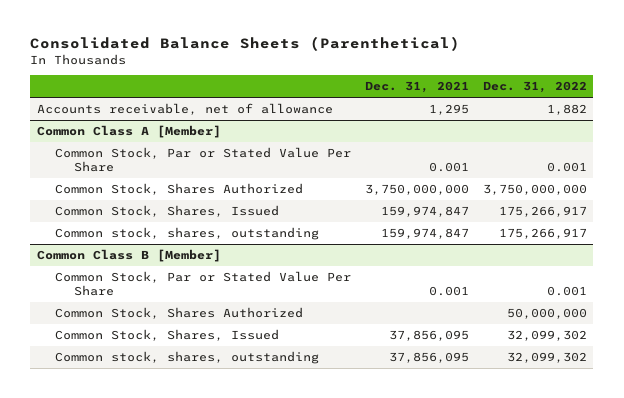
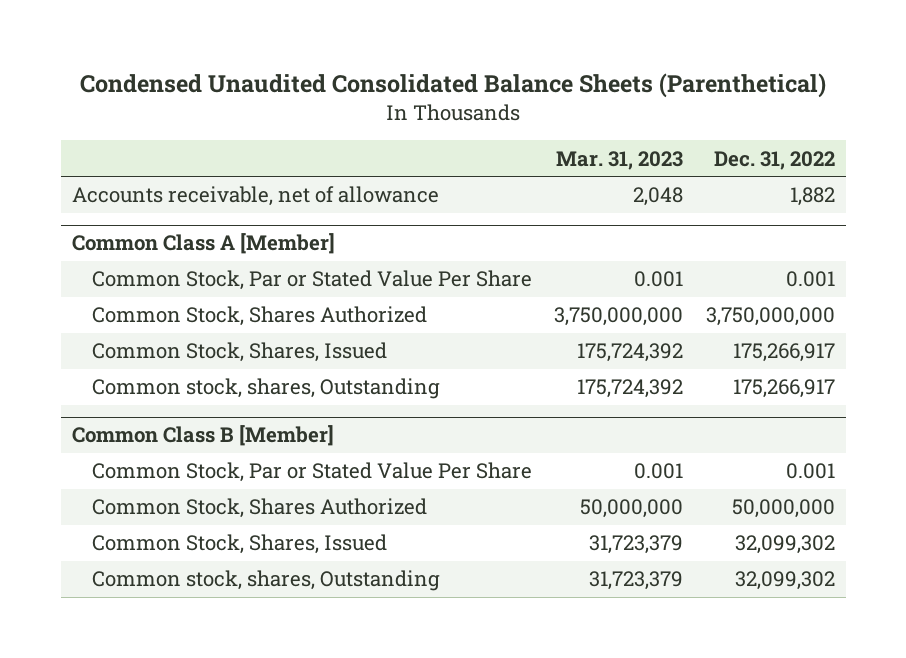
- Consolidated Balance Sheets (Parenthetical)
+ Condensed Unaudited Consolidated Balance Sheets (Parenthetical)
- | Dec. 31, 2021 | Dec. 31, 2022
+ | Mar. 31, 2023 | Dec. 31, 2022
@ Common Class A [Member]
- Common stock, shares, outstanding | 159,974,847 | 175,266,917
+ Common stock, shares, Outstanding | 175,724,392 | 175,266,917
@ Common Class B [Member]
- Common stock, shares, outstanding | 37,856,095 | 32,099,302
+ Common stock, shares, Outstanding | 31,723,379 | 32,099,302

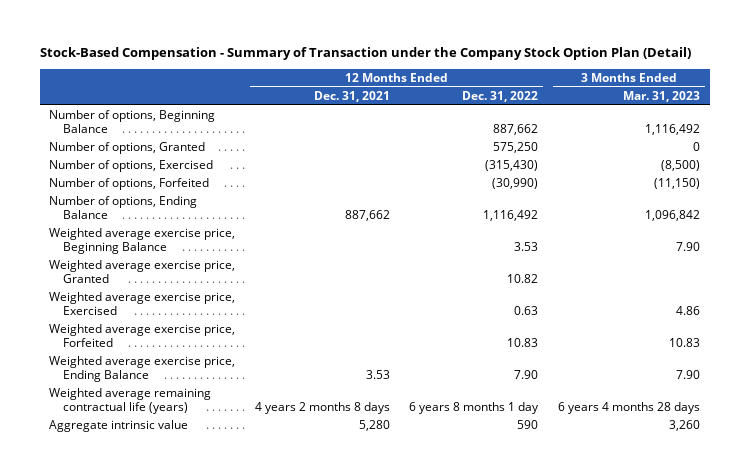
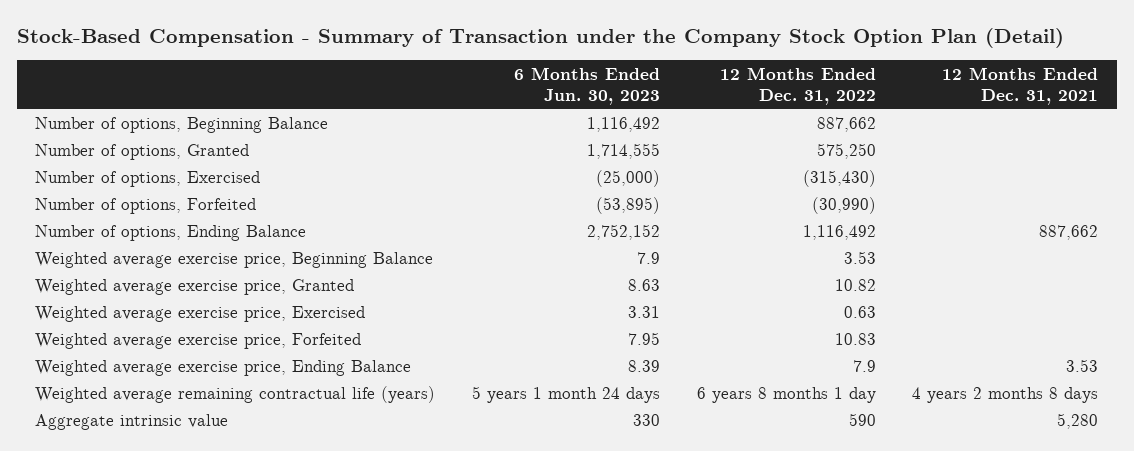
- | 12 Months Ended Dec. 31, 2021 | 12 Months Ended Dec. 31, 2022 | 3 Months Ended Mar. 31, 2023
+ | 6 Months Ended Jun. 30, 2023 | 12 Months Ended Dec. 31, 2022 | 12 Months Ended Dec. 31, 2021
- Weighted average exercise price, Ending Balance | 3.53 | 7.90 | 7.90
+ Weighted average exercise price, Ending Balance | 8.39 | 7.9 | 3.53

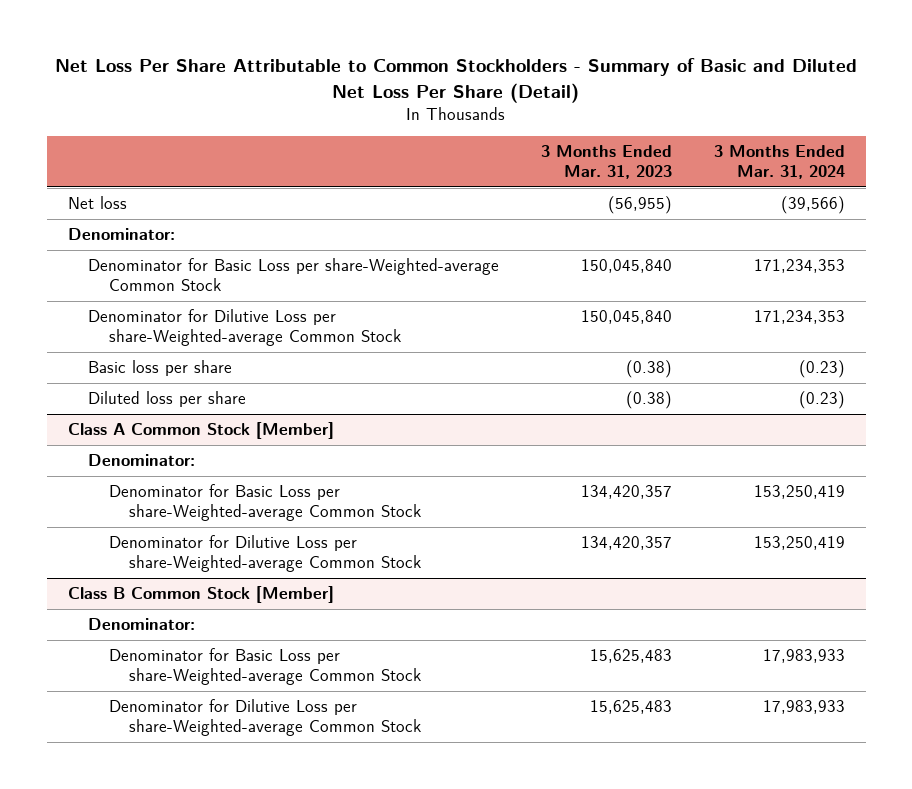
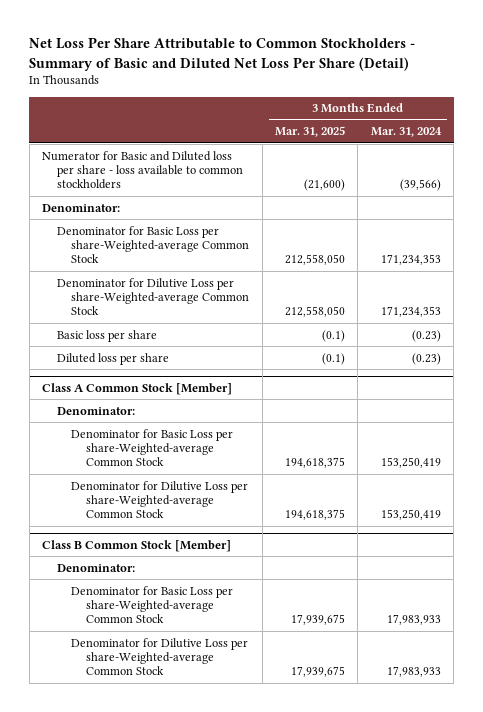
- | 3 Months Ended Mar. 31, 2023 | 3 Months Ended Mar. 31, 2024
+ | 3 Months Ended Mar. 31, 2025 | 3 Months Ended Mar. 31, 2024
- Net loss | (56,955) | (39,566)
+ Numerator for Basic and Diluted loss per share - loss available to common stockholders | (21,600) | (39,566)

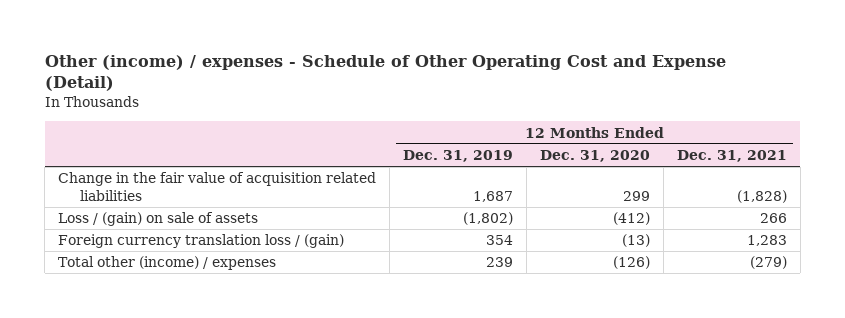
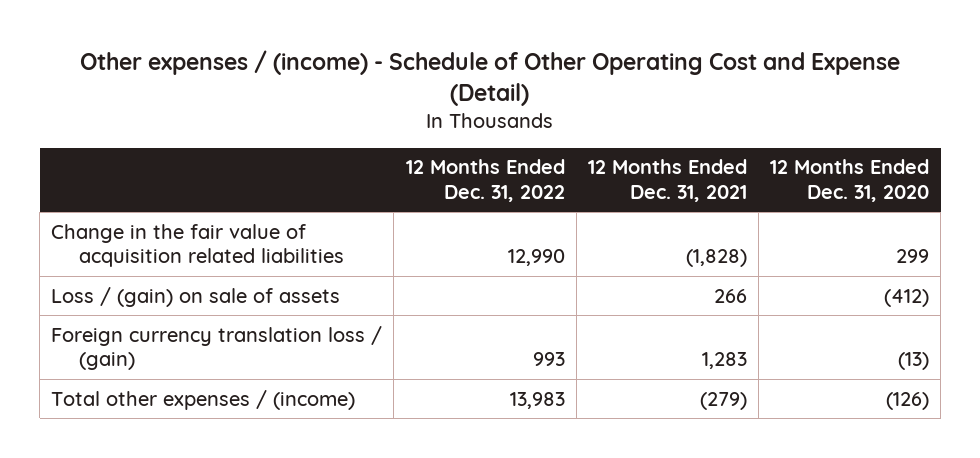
- Other (income) / expenses - Schedule of Other Operating Cost and Expense (Detail)
+ Other expenses / (income) - Schedule of Other Operating Cost and Expense (Detail)
- | 12 Months Ended Dec. 31, 2019 | 12 Months Ended Dec. 31, 2020 | 12 Months Ended Dec. 31, 2021
+ | 12 Months Ended Dec. 31, 2022 | 12 Months Ended Dec. 31, 2021 | 12 Months Ended Dec. 31, 2020
- Total other (income) / expenses | 239 | (126) | (279)
+ Total other expenses / (income) | 13,983 | (279) | (126)

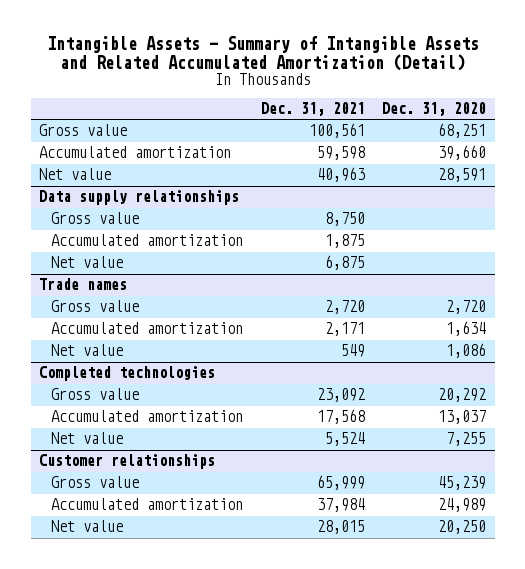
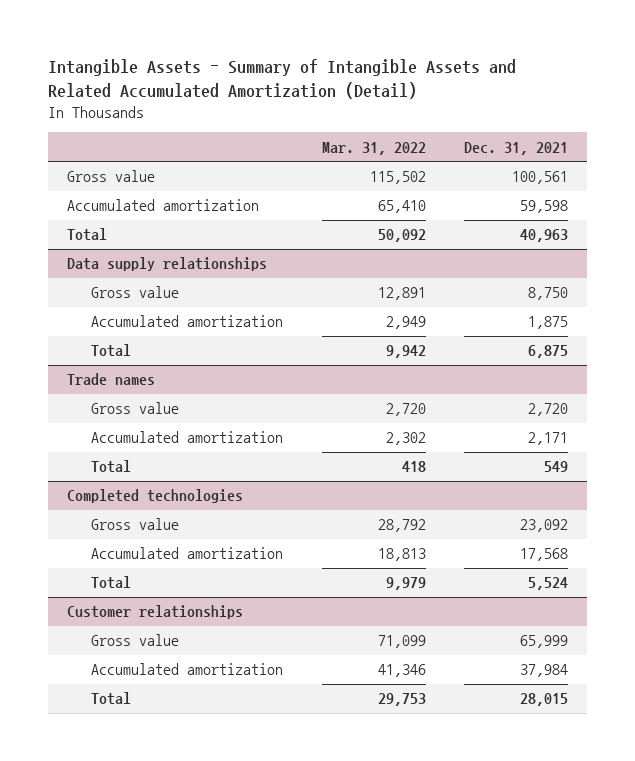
- | Dec. 31, 2021 | Dec. 31, 2020
+ | Mar. 31, 2022 | Dec. 31, 2021
- Net value | 40,963 | 28,591
+ Total | 50,092 | 40,963
@ Data supply relationships
- Net value | 6,875 |
+ Total | 9,942 | 6,875
@ Trade names
- Net value | 549 | 1,086
+ Total | 418 | 549
@ Completed technologies
- Net value | 5,524 | 7,255
+ Total | 9,979 | 5,524
@ Customer relationships
- Net value | 28,015 | 20,250
+ Total | 29,753 | 28,015

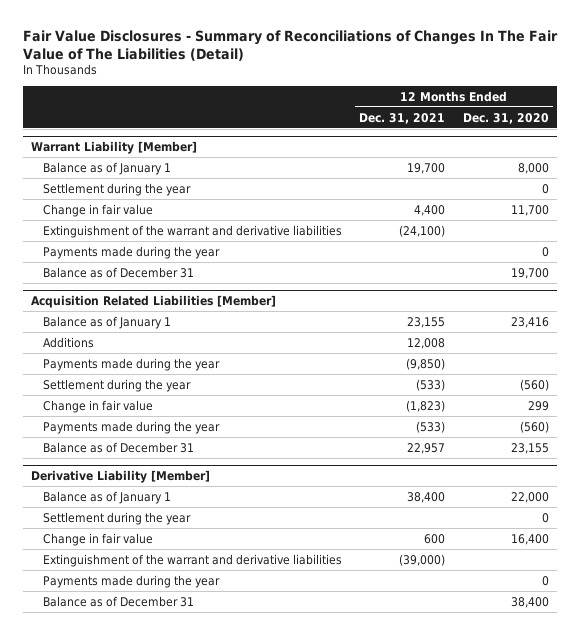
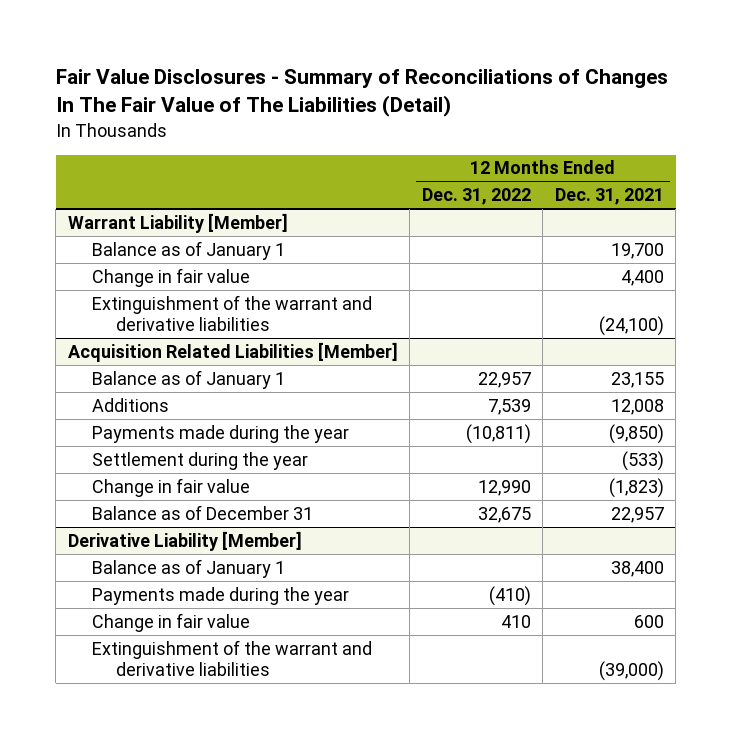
- | 12 Months Ended Dec. 31, 2021 | 12 Months Ended Dec. 31, 2020
+ | 12 Months Ended Dec. 31, 2022 | 12 Months Ended Dec. 31, 2021
@ Warrant Liability [Member]
- Settlement during the year | | 0
- Payments made during the year | | 0
- Balance as of December 31 | | 19,700
@ Acquisition Related Liabilities [Member]
- Payments made during the year | (533) | (560)
@ Derivative Liability [Member]
- Settlement during the year | | 0
moved up: Payments made during the year | (410) |
- Balance as of December 31 | | 38,400

